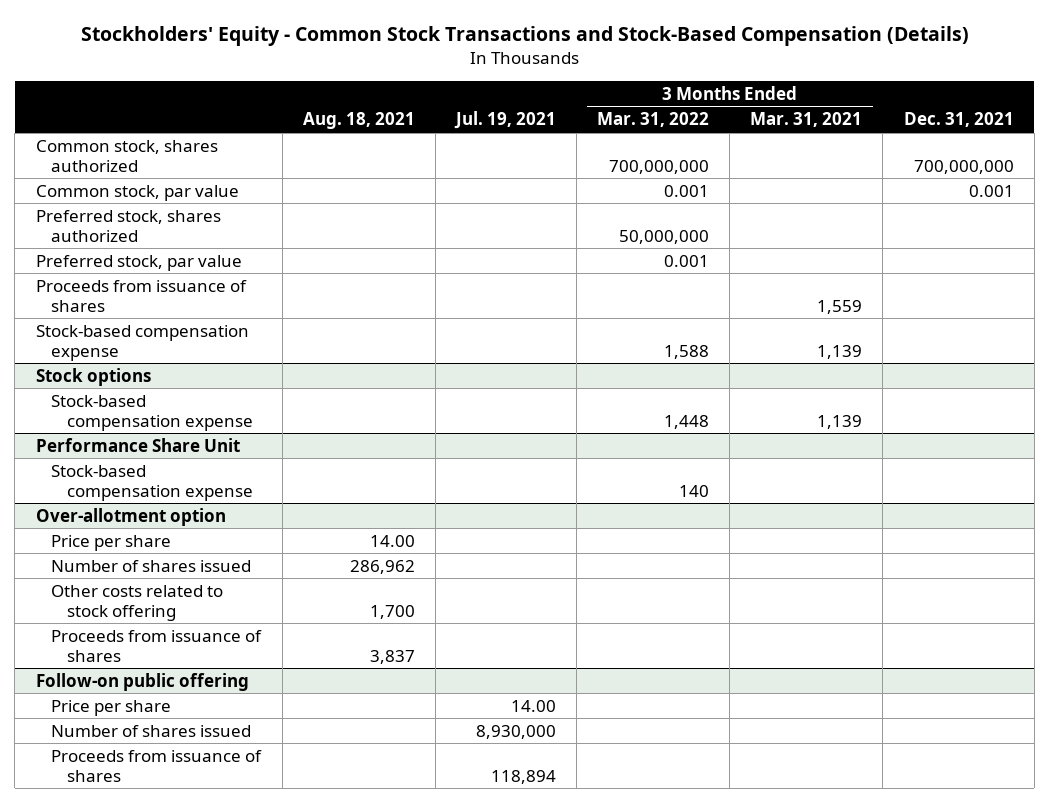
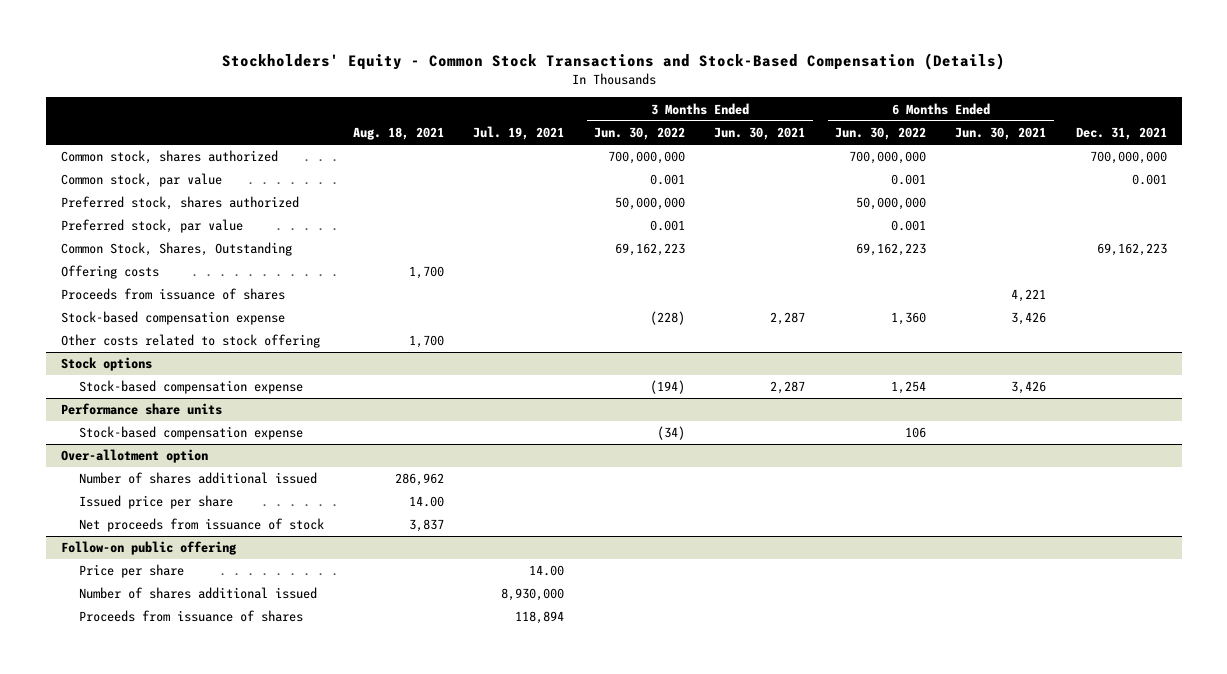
- | Aug. 18, 2021 | Jul. 19, 2021 | 3 Months Ended Mar. 31, 2022 | 3 Months Ended Mar. 31, 2021 | Dec. 31, 2021
+ | Aug. 18, 2021 | Jul. 19, 2021 | 3 Months Ended Jun. 30, 2022 | 3 Months Ended Jun. 30, 2021 | 6 Months Ended Jun. 30, 2022 | 6 Months Ended Jun. 30, 2021 | Dec. 31, 2021
+ Common Stock, Shares, Outstanding | | | 69,162,223 | | 69,162,223 | | 69,162,223
+ Offering costs | 1,700 | | | | | |
+ Other costs related to stock offering | 1,700 | | | | | |
- Performance Share Unit
+ Performance share units
@ Over-allotment option
- Price per share | 14.00 | | | |
- Number of shares issued | 286,962 | | | |
- Other costs related to stock offering | 1,700 | | | |
- Proceeds from issuance of shares | 3,837 | | | |
+ Number of shares additional issued | 286,962 | | | | | |
+ Issued price per share | 14.00 | | | | | |
+ Net proceeds from issuance of stock | 3,837 | | | | | |
@ Follow-on public offering
- Number of shares issued | | 8,930,000 | | |
+ Number of shares additional issued | | 8,930,000 | | | | |

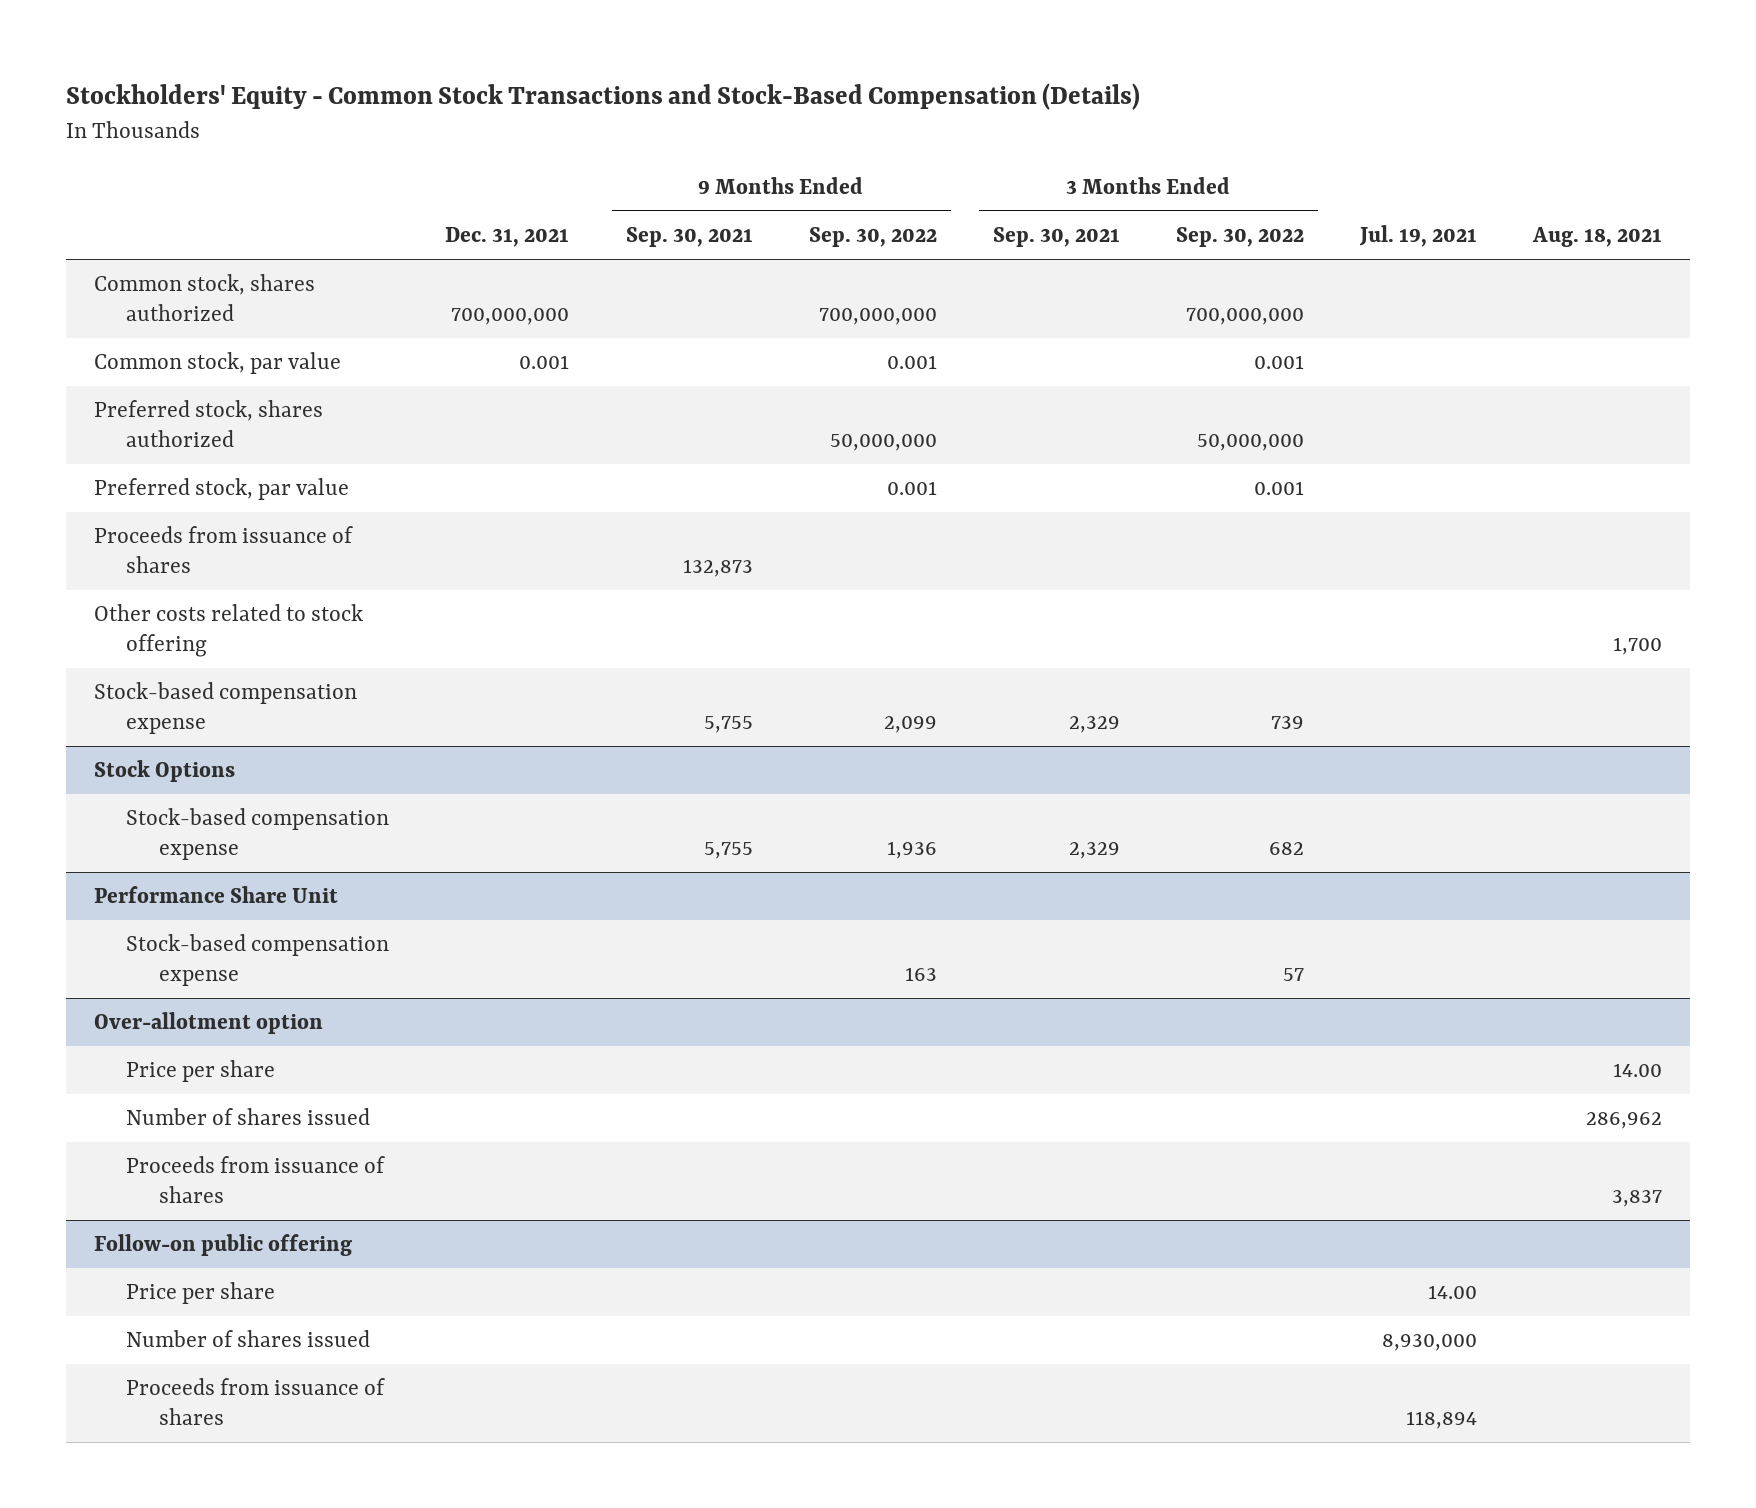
- | Aug. 18, 2021 | Jul. 19, 2021 | 3 Months Ended Jun. 30, 2022 | 3 Months Ended Jun. 30, 2021 | 6 Months Ended Jun. 30, 2022 | 6 Months Ended Jun. 30, 2021 | Dec. 31, 2021
+ | Dec. 31, 2021 | 9 Months Ended Sep. 30, 2021 | 9 Months Ended Sep. 30, 2022 | 3 Months Ended Sep. 30, 2021 | 3 Months Ended Sep. 30, 2022 | Jul. 19, 2021 | Aug. 18, 2021
- Common Stock, Shares, Outstanding | | | 69,162,223 | | 69,162,223 | | 69,162,223
- Offering costs | 1,700 | | | | | |
- Stock options
moved down: Stock-based compensation expense | | 5,755 | 2,099 | 2,329 | 739 | |
+ Stock Options
- Performance share units
+ Performance Share Unit
@ Over-allotment option
- Number of shares additional issued | 286,962 | | | | | |
- Issued price per share | 14.00 | | | | | |
- Net proceeds from issuance of stock | 3,837 | | | | | |
+ Price per share | | | | | | | 14.00
+ Number of shares issued | | | | | | | 286,962
+ Proceeds from issuance of shares | | | | | | | 3,837
@ Follow-on public offering
- Number of shares additional issued | | 8,930,000 | | | | |
+ Number of shares issued | | | | | | 8,930,000 |

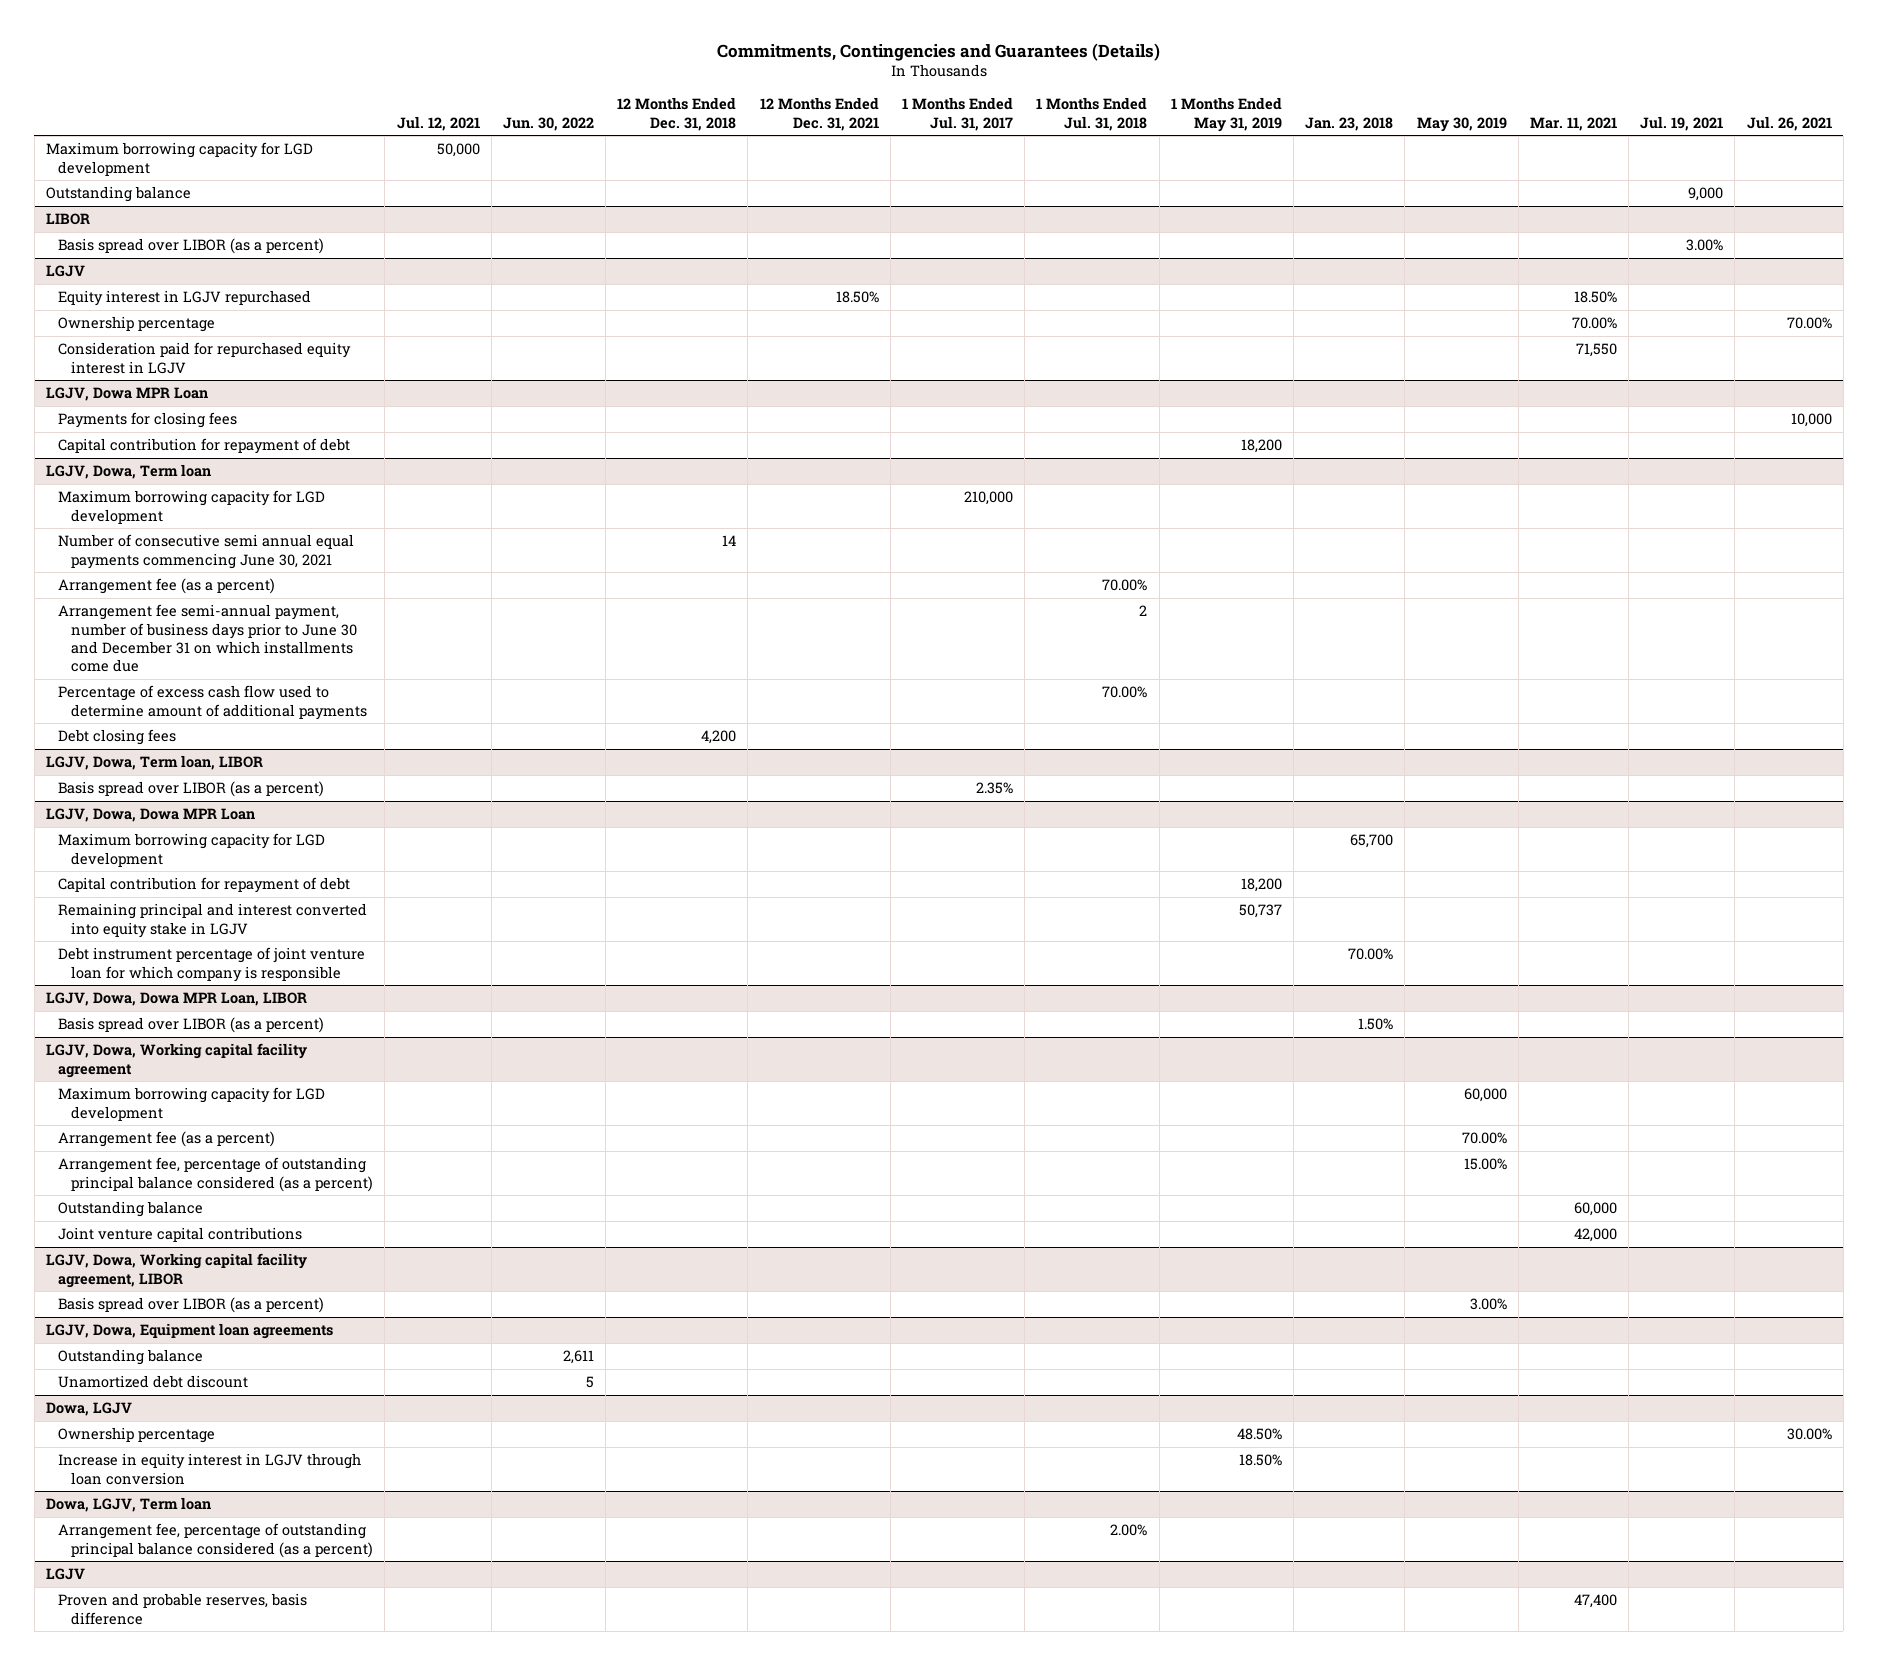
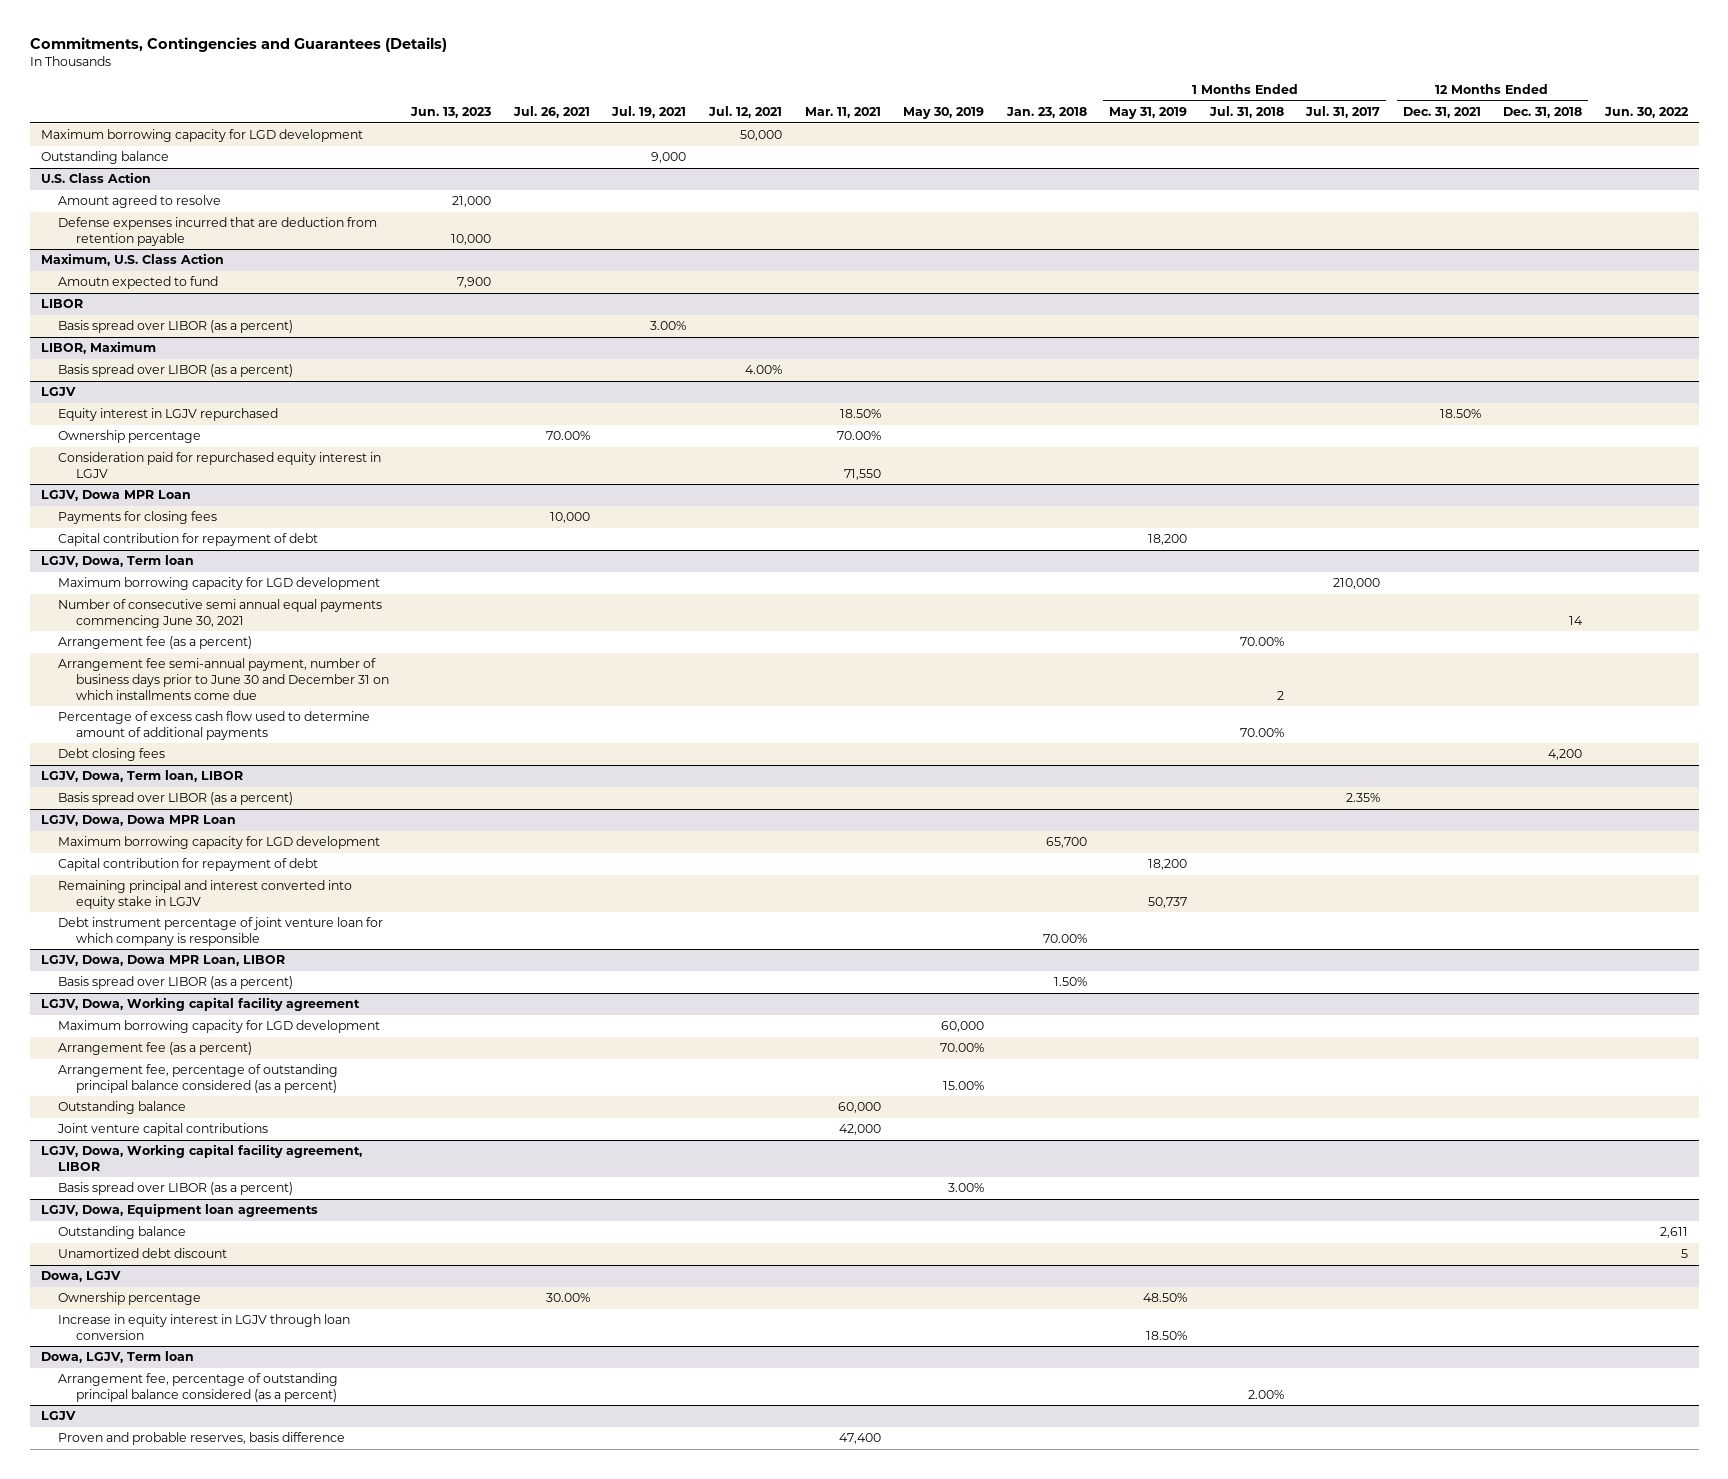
- | Jul. 12, 2021 | Jun. 30, 2022 | 12 Months Ended Dec. 31, 2018 | 12 Months Ended Dec. 31, 2021 | 1 Months Ended Jul. 31, 2017 | 1 Months Ended Jul. 31, 2018 | 1 Months Ended May 31, 2019 | Jan. 23, 2018 | May 30, 2019 | Mar. 11, 2021 | Jul. 19, 2021 | Jul. 26, 2021
+ | Jun. 13, 2023 | Jul. 26, 2021 | Jul. 19, 2021 | Jul. 12, 2021 | Mar. 11, 2021 | May 30, 2019 | Jan. 23, 2018 | 1 Months Ended May 31, 2019 | 1 Months Ended Jul. 31, 2018 | 1 Months Ended Jul. 31, 2017 | 12 Months Ended Dec. 31, 2021 | 12 Months Ended Dec. 31, 2018 | Jun. 30, 2022
+ U.S. Class Action
+ Amount agreed to resolve | 21,000 | | | | | | | | | | | |
+ Defense expenses incurred that are deduction from retention payable | 10,000 | | | | | | | | | | | |
+ Maximum, U.S. Class Action
+ Amoutn expected to fund | 7,900 | | | | | | | | | | | |
+ LIBOR, Maximum
+ Basis spread over LIBOR (as a percent) | | | | 4.00% | | | | | | | | |

